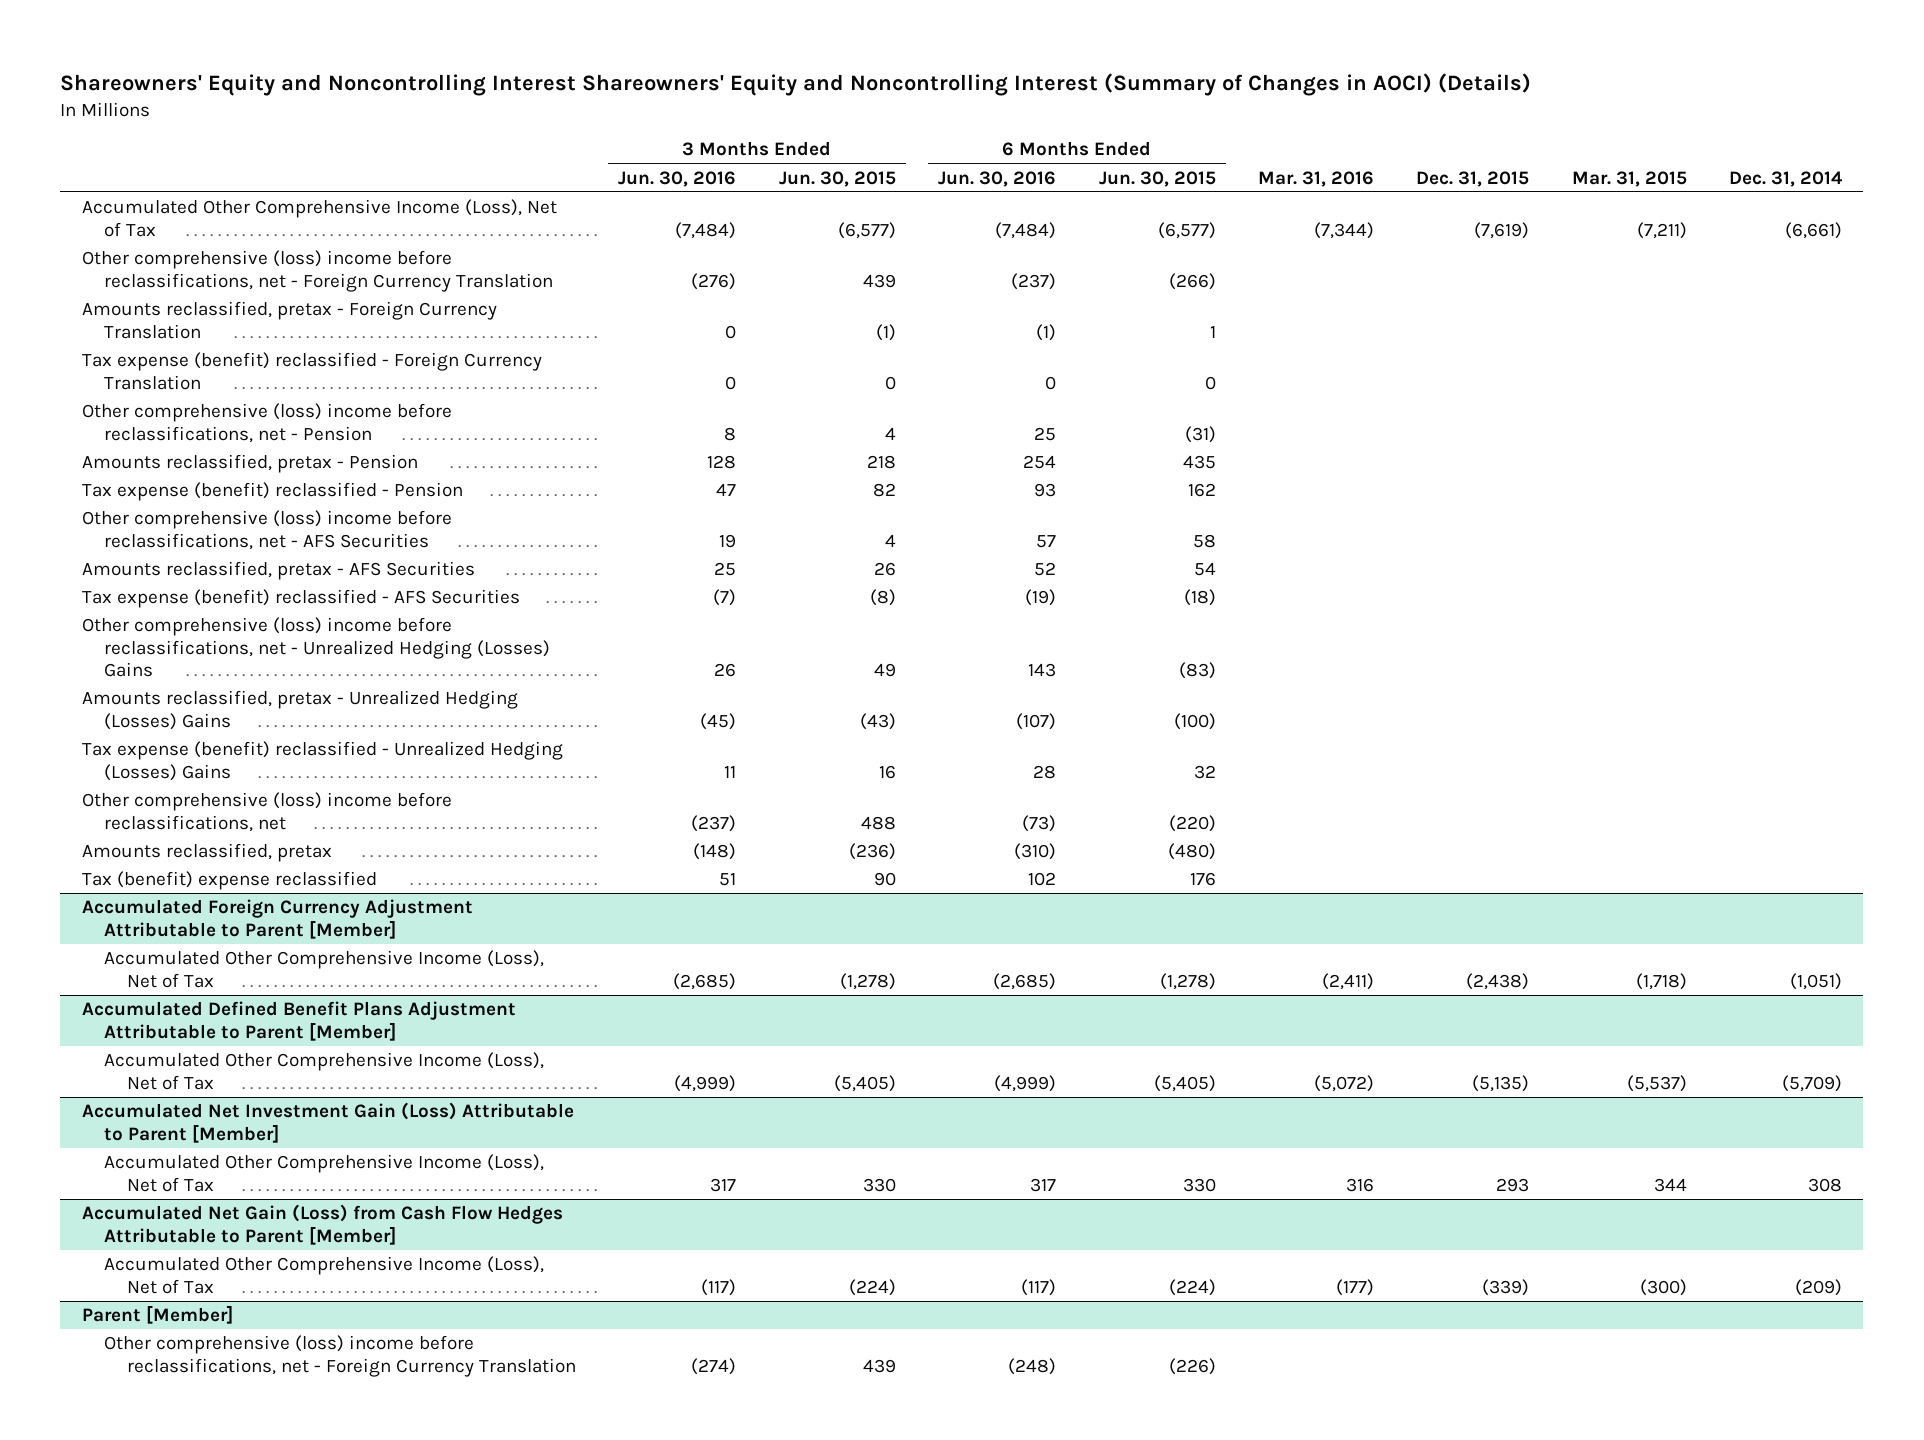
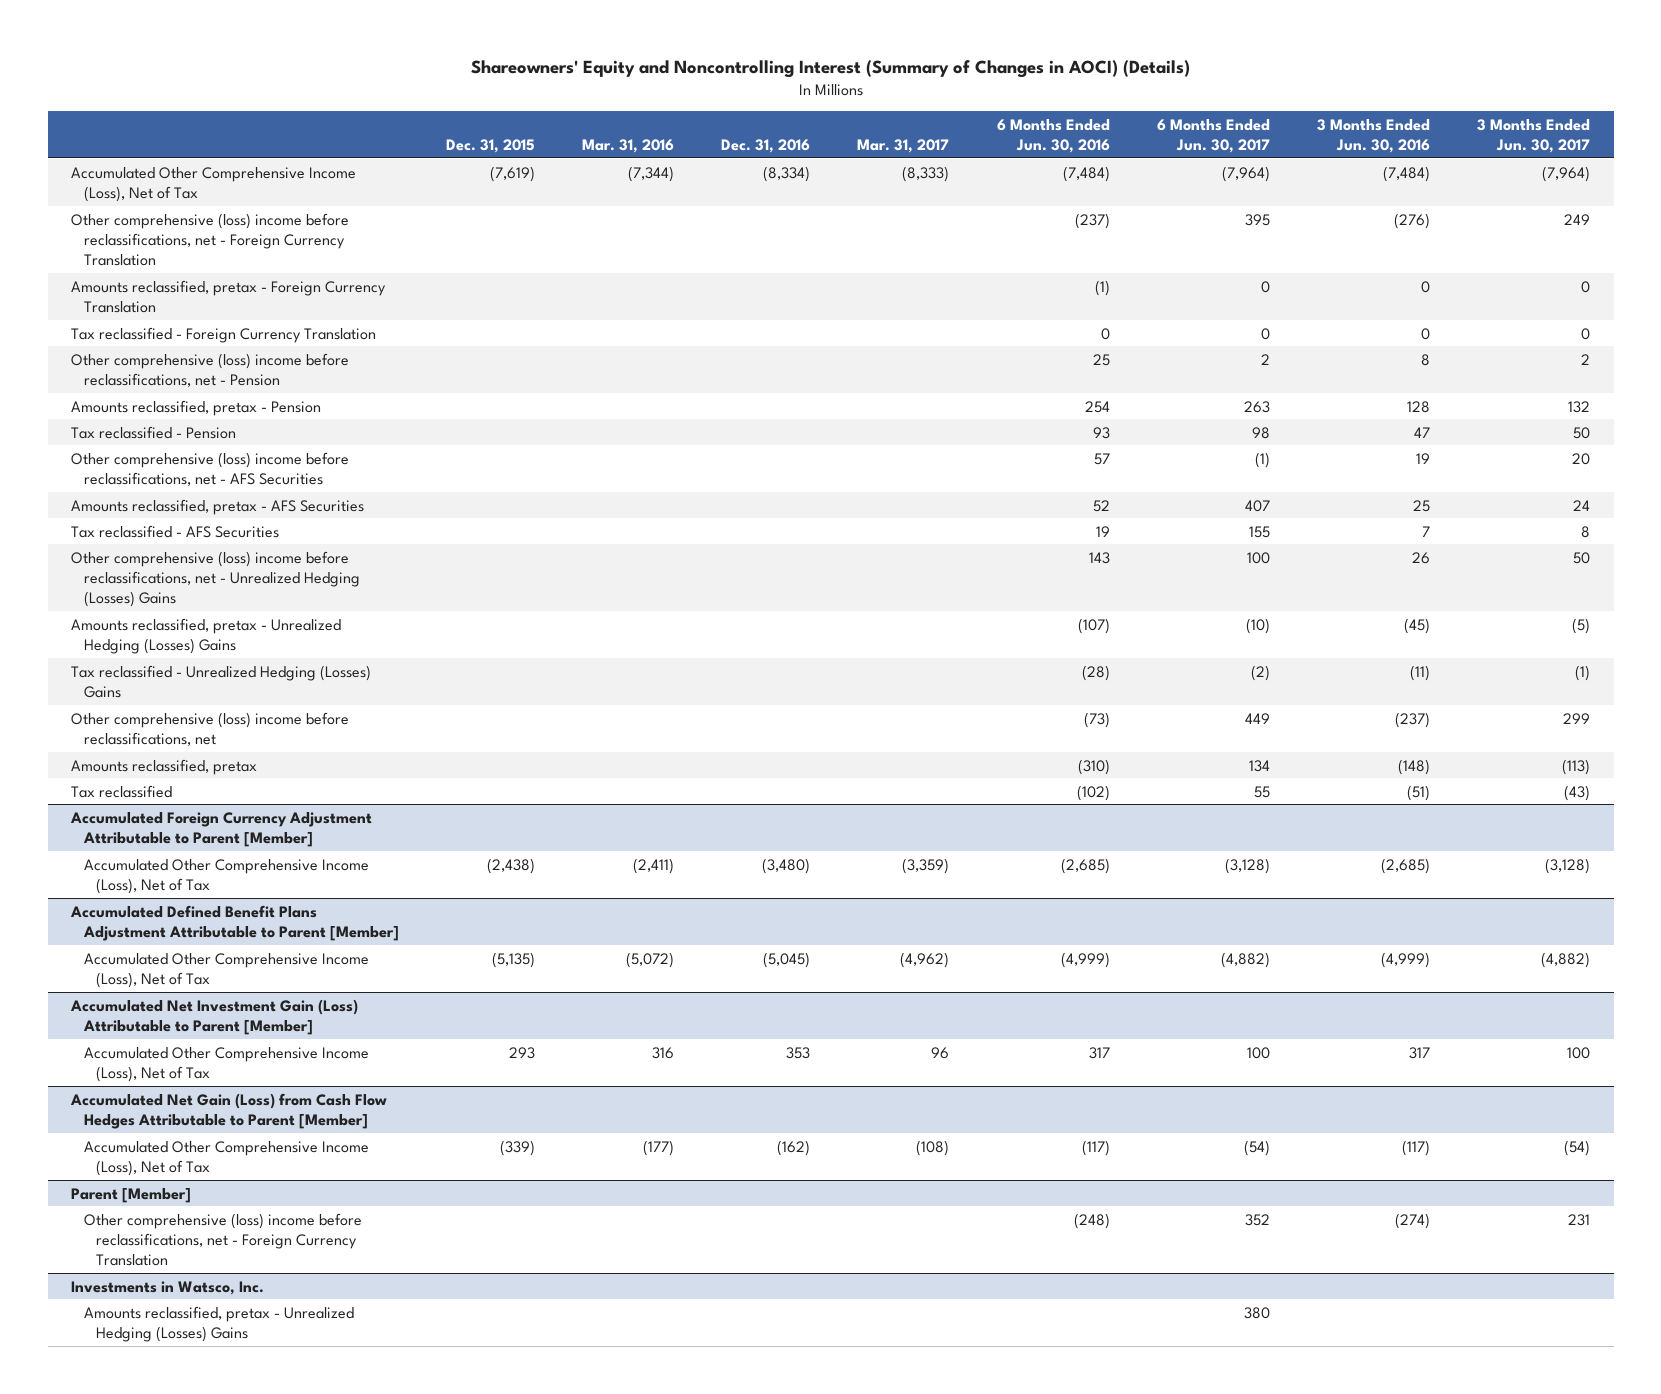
- Shareowners' Equity and Noncontrolling Interest Shareowners' Equity and Noncontrolling Interest (Summary of Changes in AOCI) (Details)
+ Shareowners' Equity and Noncontrolling Interest (Summary of Changes in AOCI) (Details)
- | 3 Months Ended Jun. 30, 2016 | 3 Months Ended Jun. 30, 2015 | 6 Months Ended Jun. 30, 2016 | 6 Months Ended Jun. 30, 2015 | Mar. 31, 2016 | Dec. 31, 2015 | Mar. 31, 2015 | Dec. 31, 2014
+ | Dec. 31, 2015 | Mar. 31, 2016 | Dec. 31, 2016 | Mar. 31, 2017 | 6 Months Ended Jun. 30, 2016 | 6 Months Ended Jun. 30, 2017 | 3 Months Ended Jun. 30, 2016 | 3 Months Ended Jun. 30, 2017
- Tax expense (benefit) reclassified - Foreign Currency Translation | 0 | 0 | 0 | 0 | | | |
+ Tax reclassified - Foreign Currency Translation | | | | | 0 | 0 | 0 | 0
- Tax expense (benefit) reclassified - Pension | 47 | 82 | 93 | 162 | | | |
+ Tax reclassified - Pension | | | | | 93 | 98 | 47 | 50
- Tax expense (benefit) reclassified - AFS Securities | (7) | (8) | (19) | (18) | | | |
+ Tax reclassified - AFS Securities | | | | | 19 | 155 | 7 | 8
- Tax expense (benefit) reclassified - Unrealized Hedging (Losses) Gains | 11 | 16 | 28 | 32 | | | |
+ Tax reclassified - Unrealized Hedging (Losses) Gains | | | | | (28) | (2) | (11) | (1)
- Tax (benefit) expense reclassified | 51 | 90 | 102 | 176 | | | |
+ Tax reclassified | | | | | (102) | 55 | (51) | (43)
+ Investments in Watsco, Inc.
+ Amounts reclassified, pretax - Unrealized Hedging (Losses) Gains | | | | | | 380 | |

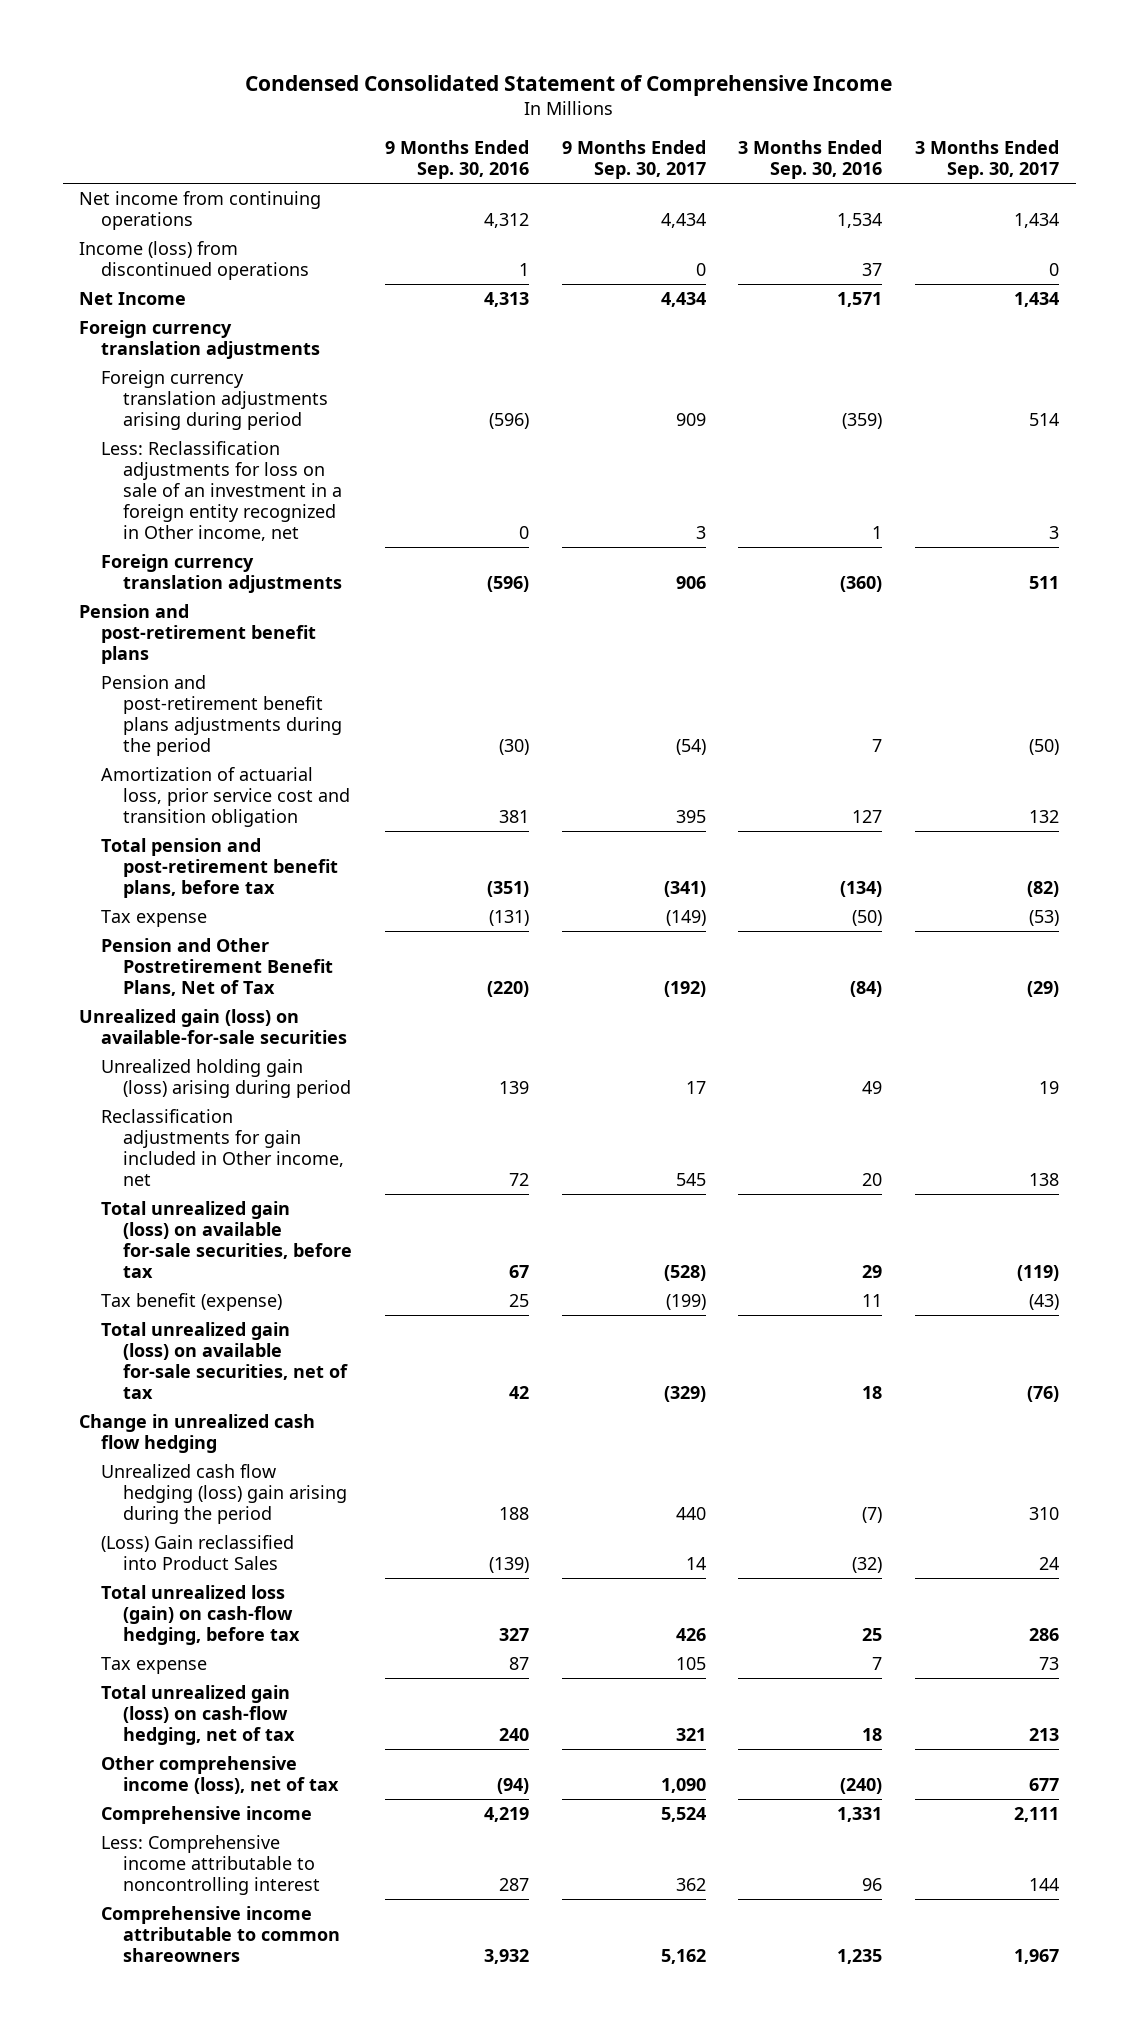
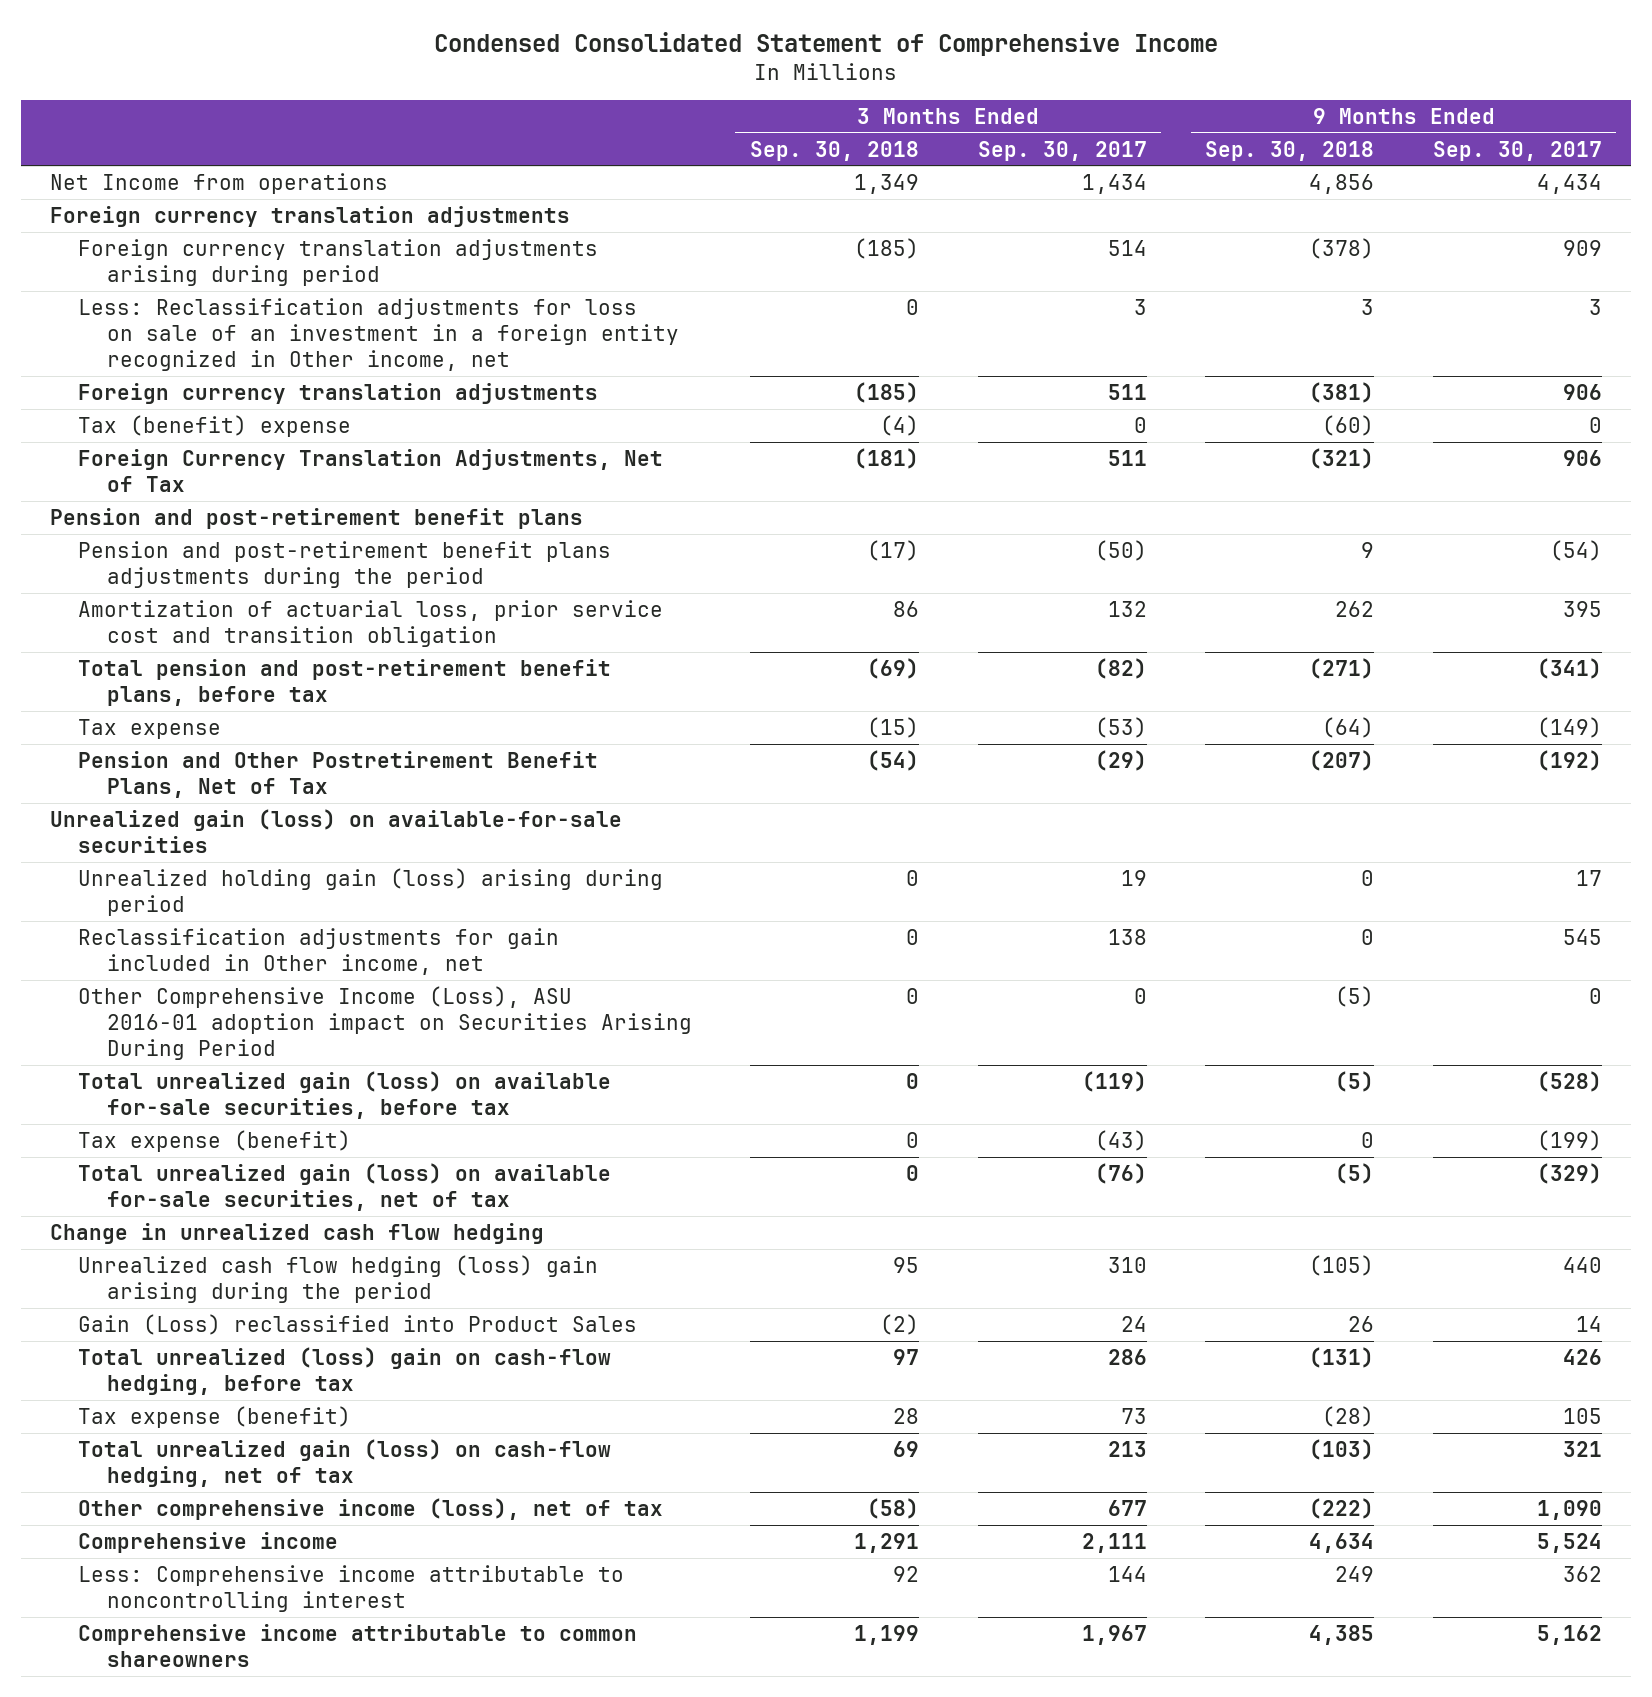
- | 9 Months Ended Sep. 30, 2016 | 9 Months Ended Sep. 30, 2017 | 3 Months Ended Sep. 30, 2016 | 3 Months Ended Sep. 30, 2017
+ | 3 Months Ended Sep. 30, 2018 | 3 Months Ended Sep. 30, 2017 | 9 Months Ended Sep. 30, 2018 | 9 Months Ended Sep. 30, 2017
- Net income from continuing operations | 4,312 | 4,434 | 1,534 | 1,434
- Income (loss) from discontinued operations | 1 | 0 | 37 | 0
- Net Income | 4,313 | 4,434 | 1,571 | 1,434
+ Net Income from operations | 1,349 | 1,434 | 4,856 | 4,434
+ Tax (benefit) expense | (4) | 0 | (60) | 0
+ Foreign Currency Translation Adjustments, Net of Tax | (181) | 511 | (321) | 906
+ Other Comprehensive Income (Loss), ASU 2016-01 adoption impact on Securities Arising During Period | 0 | 0 | (5) | 0
- Tax benefit (expense) | 25 | (199) | 11 | (43)
+ Tax expense (benefit) | 0 | (43) | 0 | (199)
- (Loss) Gain reclassified into Product Sales | (139) | 14 | (32) | 24
- Total unrealized loss (gain) on cash-flow hedging, before tax | 327 | 426 | 25 | 286
- Tax expense | 87 | 105 | 7 | 73
+ Gain (Loss) reclassified into Product Sales | (2) | 24 | 26 | 14
+ Total unrealized (loss) gain on cash-flow hedging, before tax | 97 | 286 | (131) | 426
+ Tax expense (benefit) | 28 | 73 | (28) | 105

